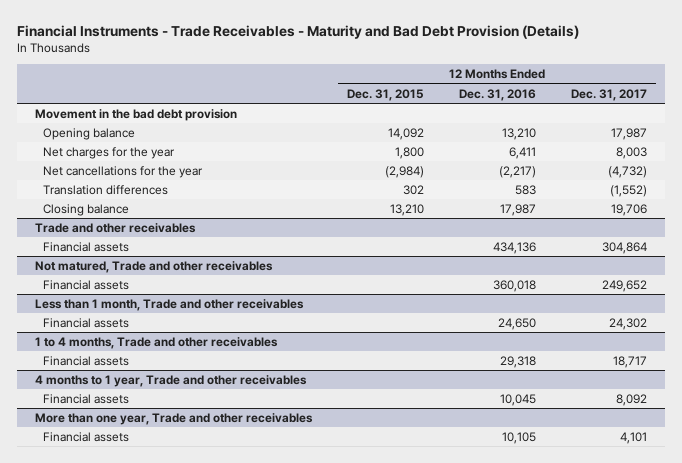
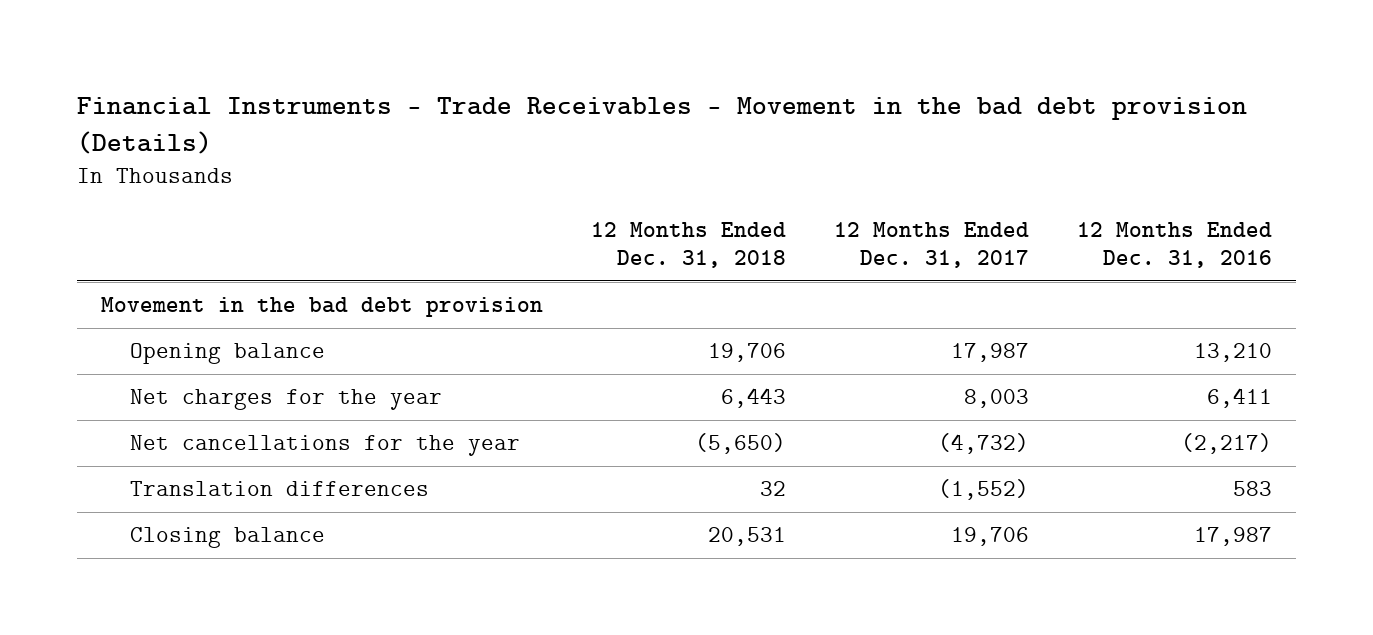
- Financial Instruments - Trade Receivables - Maturity and Bad Debt Provision (Details)
+ Financial Instruments - Trade Receivables - Movement in the bad debt provision (Details)
- | 12 Months Ended Dec. 31, 2015 | 12 Months Ended Dec. 31, 2016 | 12 Months Ended Dec. 31, 2017
+ | 12 Months Ended Dec. 31, 2018 | 12 Months Ended Dec. 31, 2017 | 12 Months Ended Dec. 31, 2016
- Trade and other receivables
- Financial assets | | 434,136 | 304,864
- Not matured, Trade and other receivables
- Financial assets | | 360,018 | 249,652
- Less than 1 month, Trade and other receivables
- Financial assets | | 24,650 | 24,302
- 1 to 4 months, Trade and other receivables
- Financial assets | | 29,318 | 18,717
- 4 months to 1 year, Trade and other receivables
- Financial assets | | 10,045 | 8,092
- More than one year, Trade and other receivables
- Financial assets | | 10,105 | 4,101

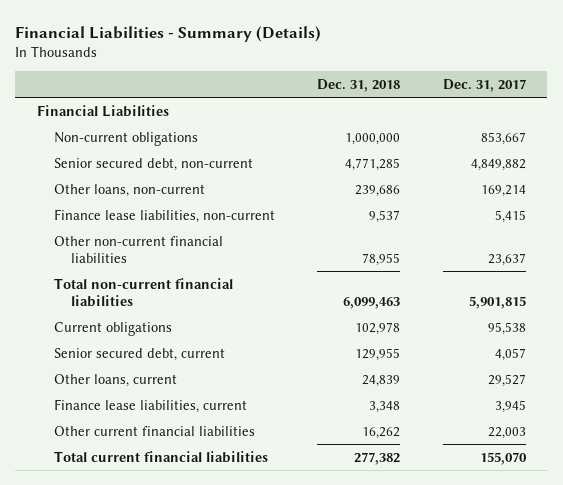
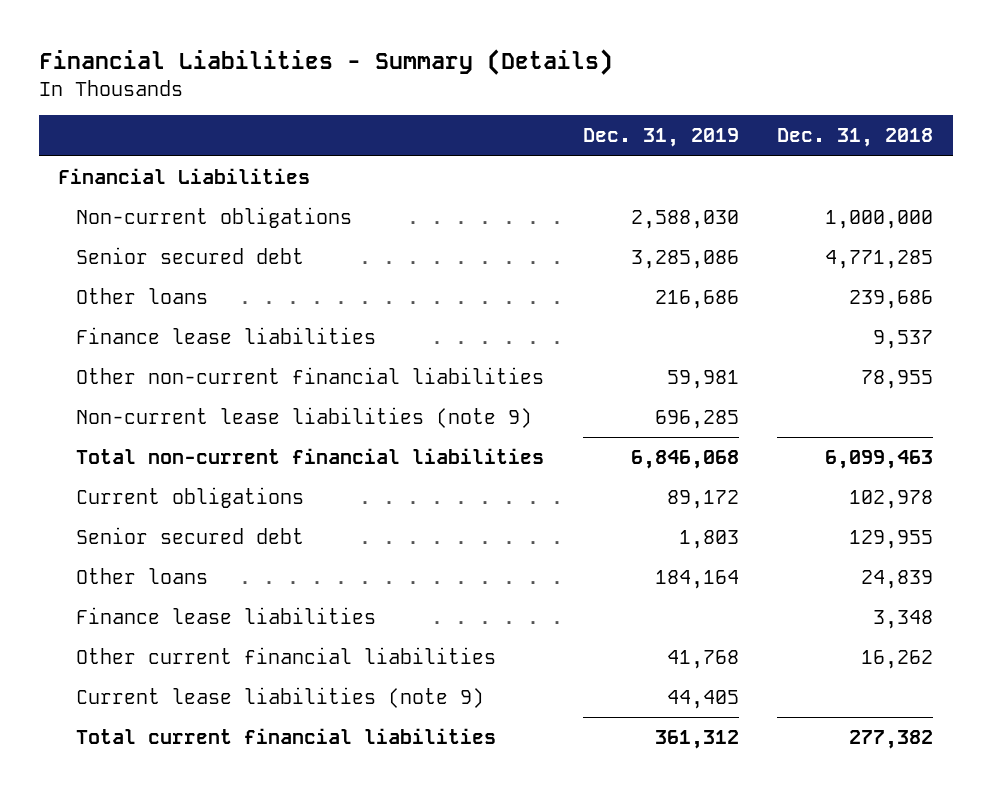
- | Dec. 31, 2018 | Dec. 31, 2017
+ | Dec. 31, 2019 | Dec. 31, 2018
- Senior secured debt, non-current | 4,771,285 | 4,849,882
- Other loans, non-current | 239,686 | 169,214
- Finance lease liabilities, non-current | 9,537 | 5,415
+ Senior secured debt | 3,285,086 | 4,771,285
+ Other loans | 216,686 | 239,686
+ Finance lease liabilities | | 9,537
+ Non-current lease liabilities (note 9) | 696,285 |
- Senior secured debt, current | 129,955 | 4,057
- Other loans, current | 24,839 | 29,527
- Finance lease liabilities, current | 3,348 | 3,945
+ Senior secured debt | 1,803 | 129,955
+ Other loans | 184,164 | 24,839
+ Finance lease liabilities | | 3,348
+ Current lease liabilities (note 9) | 44,405 |

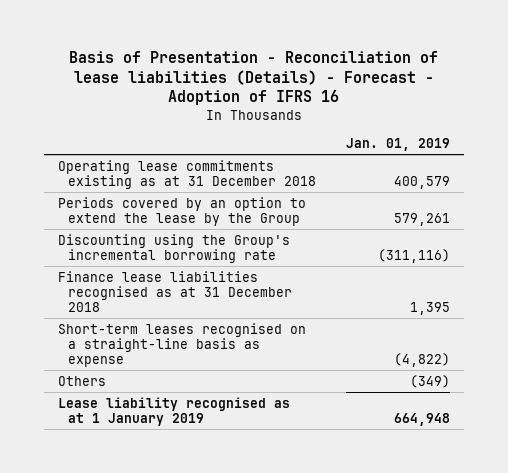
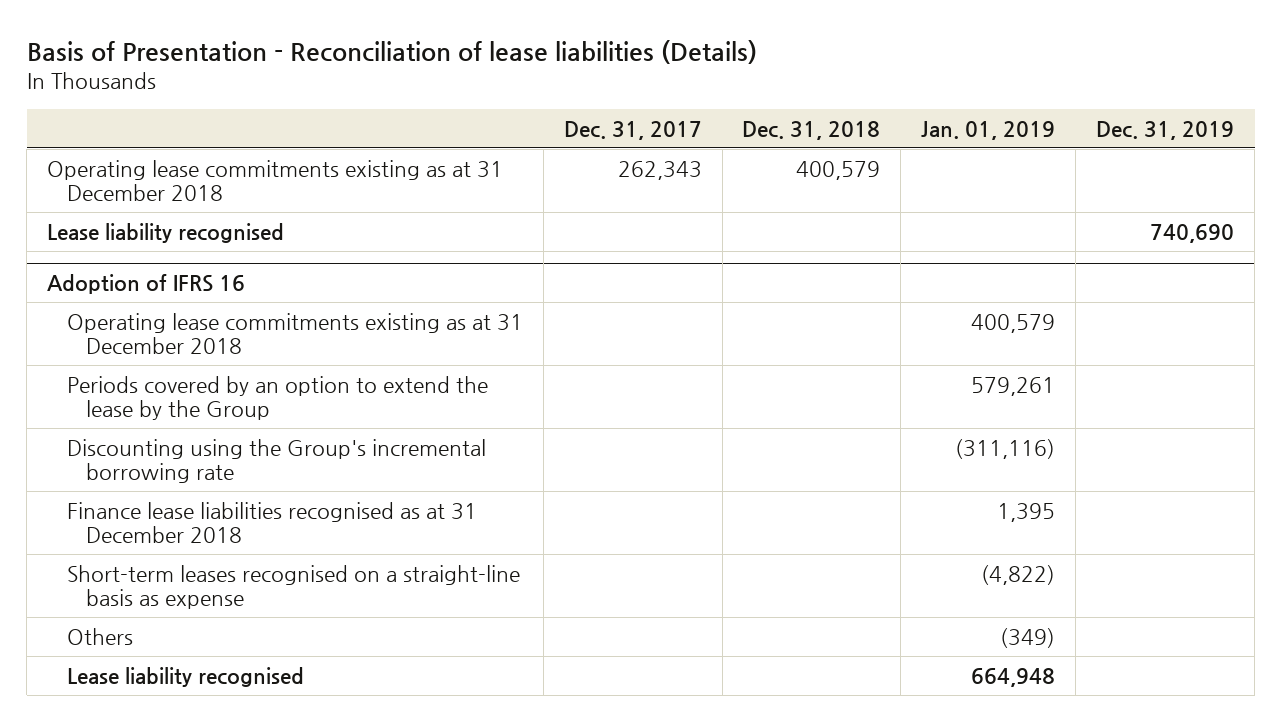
- Basis of Presentation - Reconciliation of lease liabilities (Details) - Forecast - Adoption of IFRS 16
+ Basis of Presentation - Reconciliation of lease liabilities (Details)
- | Jan. 01, 2019
+ | Dec. 31, 2017 | Dec. 31, 2018 | Jan. 01, 2019 | Dec. 31, 2019
+ Operating lease commitments existing as at 31 December 2018 | 262,343 | 400,579 | |
+ Lease liability recognised | | | | 740,690
+ Adoption of IFRS 16
- Lease liability recognised as at 1 January 2019 | 664,948
+ Lease liability recognised | | | 664,948 |

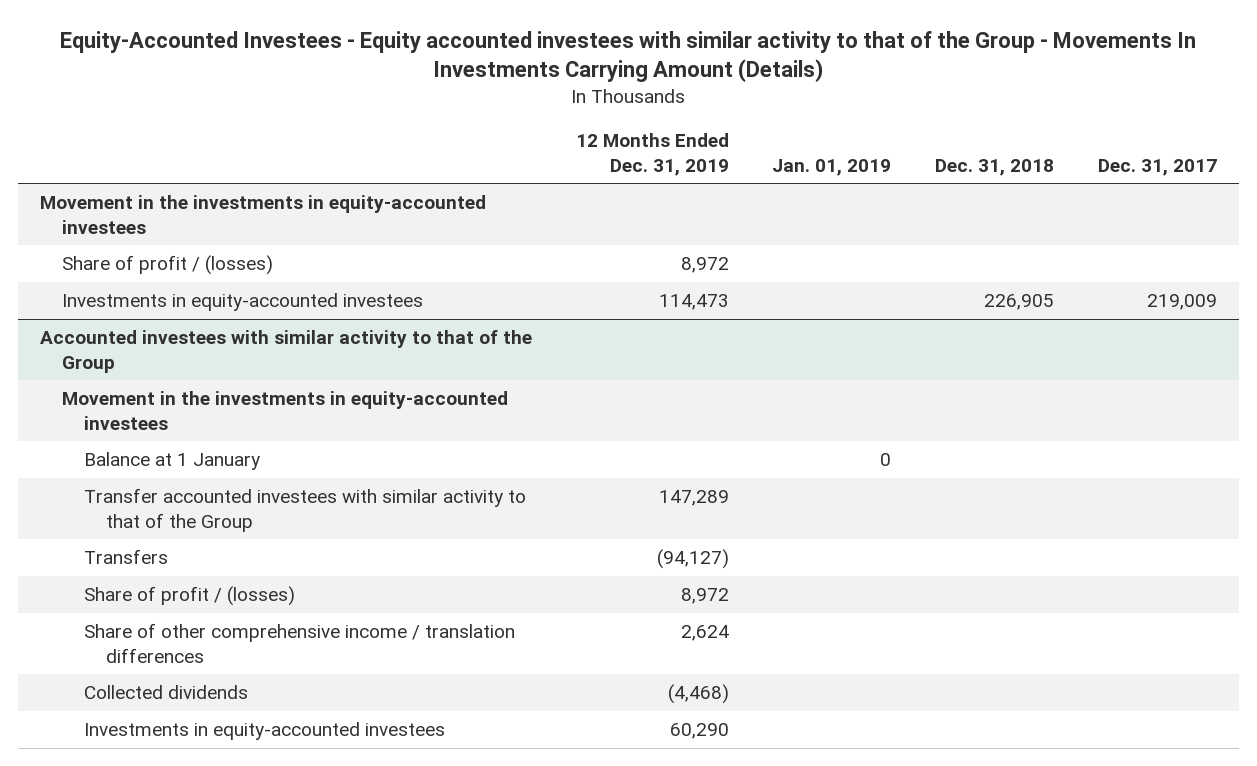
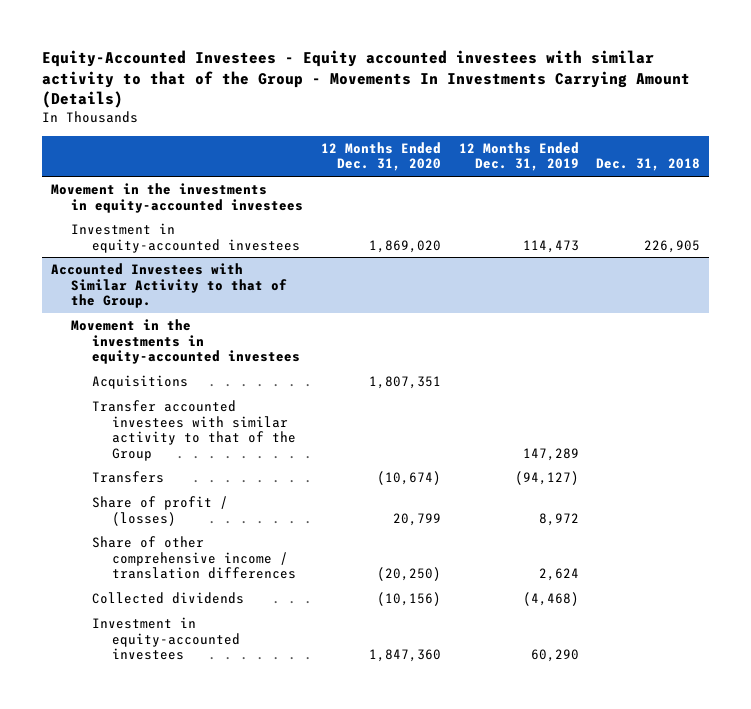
- | 12 Months Ended Dec. 31, 2019 | Jan. 01, 2019 | Dec. 31, 2018 | Dec. 31, 2017
+ | 12 Months Ended Dec. 31, 2020 | 12 Months Ended Dec. 31, 2019 | Dec. 31, 2018
- Share of profit / (losses) | 8,972 | | |
- Investments in equity-accounted investees | 114,473 | | 226,905 | 219,009
- Accounted investees with similar activity to that of the Group
+ Investment in equity-accounted investees | 1,869,020 | 114,473 | 226,905
+ Accounted Investees with Similar Activity to that of the Group.
- Balance at 1 January | | 0 | |
+ Acquisitions | 1,807,351 | |
- Investments in equity-accounted investees | 60,290 | | |
+ Investment in equity-accounted investees | 1,847,360 | 60,290 |

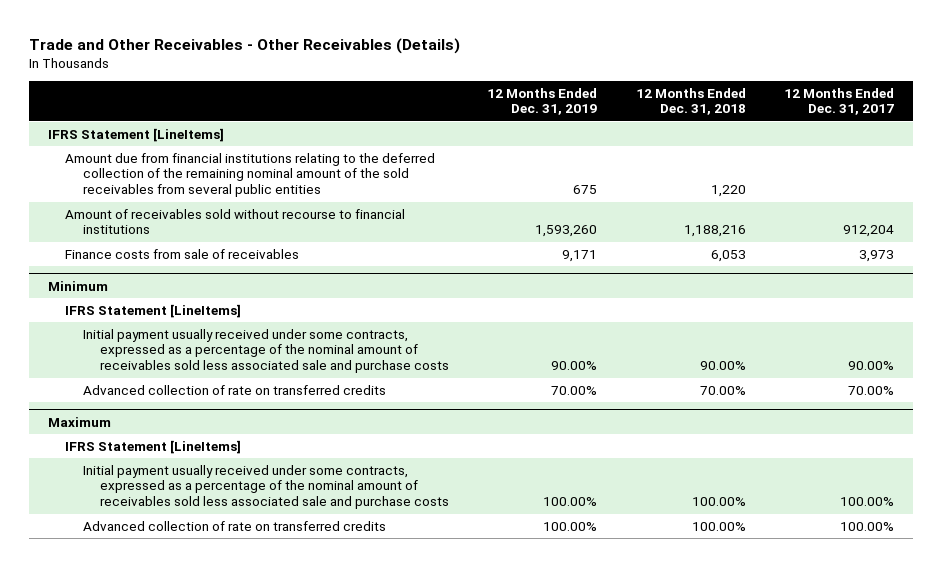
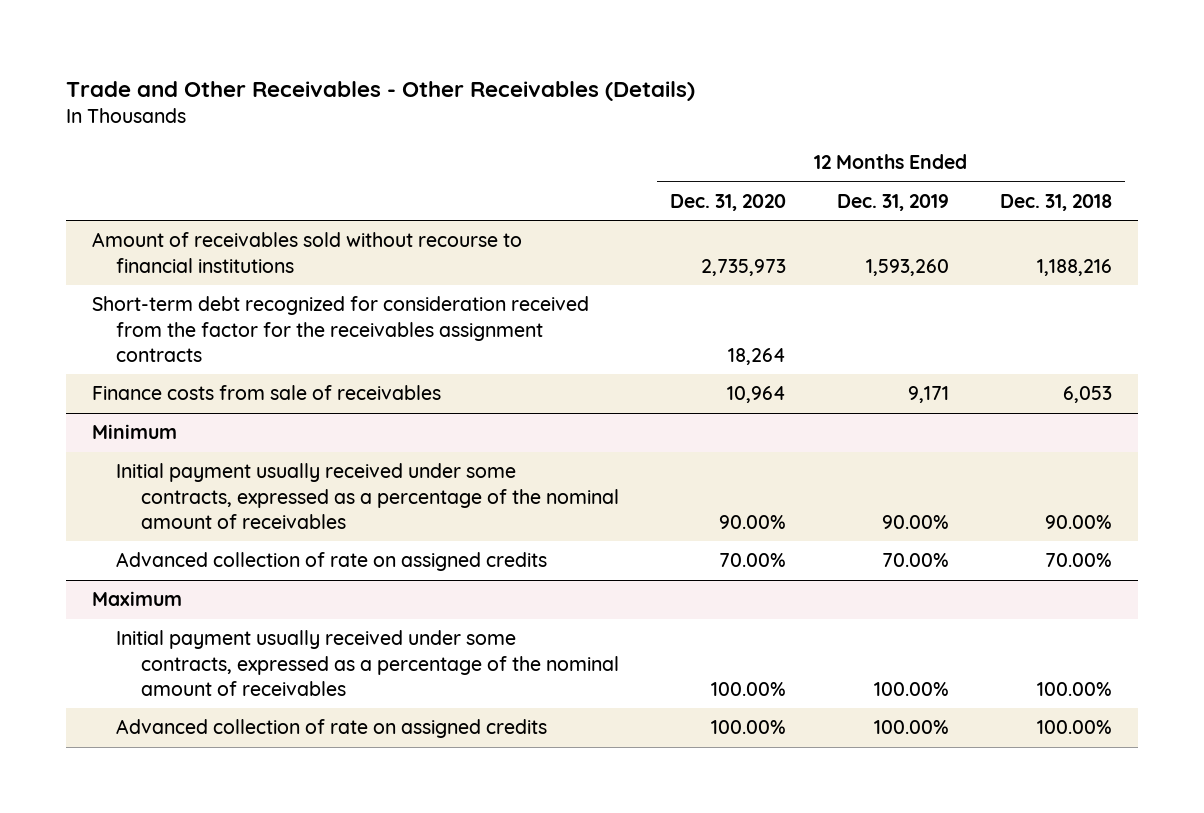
- | 12 Months Ended Dec. 31, 2019 | 12 Months Ended Dec. 31, 2018 | 12 Months Ended Dec. 31, 2017
+ | 12 Months Ended Dec. 31, 2020 | 12 Months Ended Dec. 31, 2019 | 12 Months Ended Dec. 31, 2018
- IFRS Statement [LineItems]
- Amount due from financial institutions relating to the deferred collection of the remaining nominal amount of the sold receivables from several public entities | 675 | 1,220 |
+ Short-term debt recognized for consideration received from the factor for the receivables assignment contracts | 18,264 | |
@ Minimum
- IFRS Statement [LineItems]
- Initial payment usually received under some contracts, expressed as a percentage of the nominal amount of receivables sold less associated sale and purchase costs | 90.00% | 90.00% | 90.00%
- Advanced collection of rate on transferred credits | 70.00% | 70.00% | 70.00%
+ Initial payment usually received under some contracts, expressed as a percentage of the nominal amount of receivables | 90.00% | 90.00% | 90.00%
+ Advanced collection of rate on assigned credits | 70.00% | 70.00% | 70.00%
@ Maximum
- IFRS Statement [LineItems]
- Initial payment usually received under some contracts, expressed as a percentage of the nominal amount of receivables sold less associated sale and purchase costs | 100.00% | 100.00% | 100.00%
- Advanced collection of rate on transferred credits | 100.00% | 100.00% | 100.00%
+ Initial payment usually received under some contracts, expressed as a percentage of the nominal amount of receivables | 100.00% | 100.00% | 100.00%
+ Advanced collection of rate on assigned credits | 100.00% | 100.00% | 100.00%

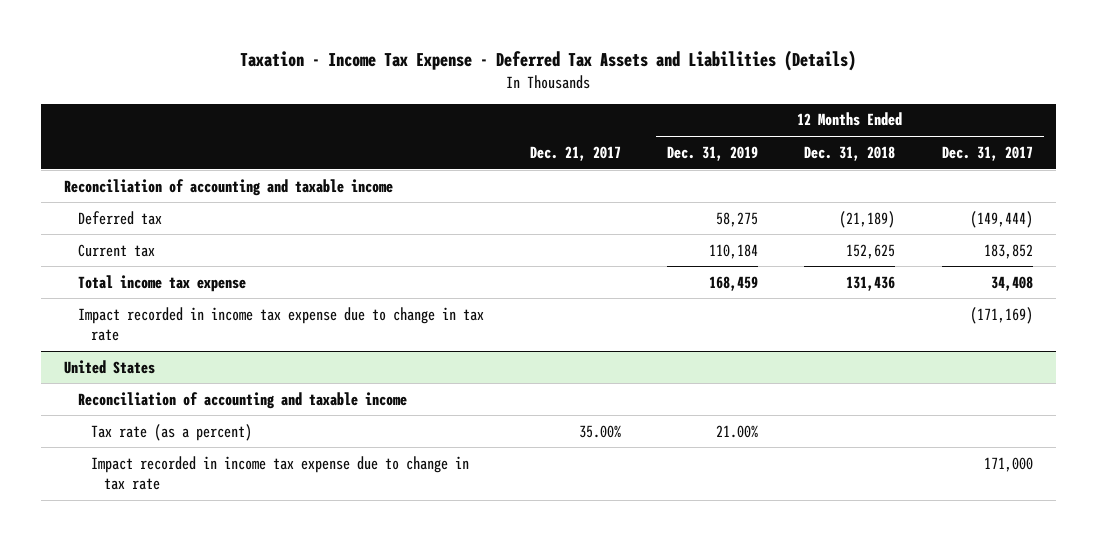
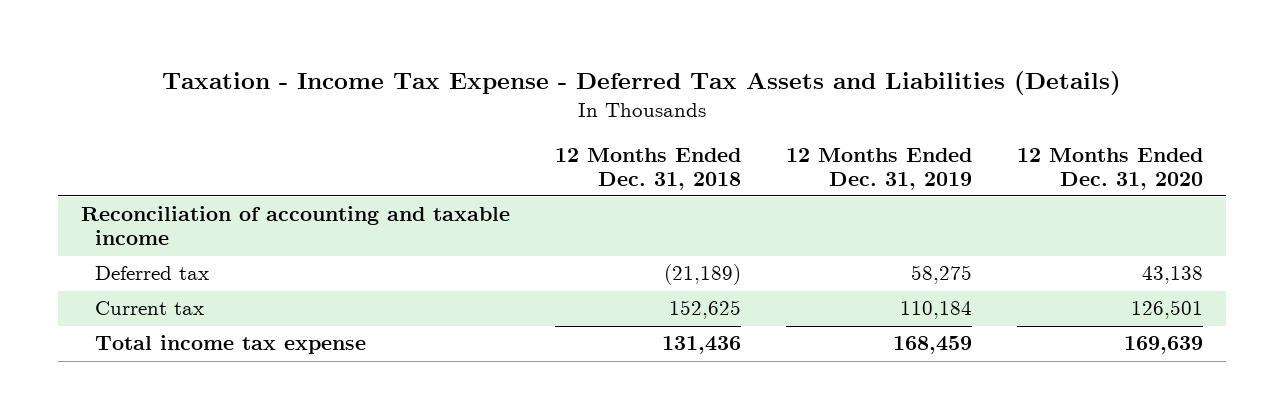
- | Dec. 21, 2017 | 12 Months Ended Dec. 31, 2019 | 12 Months Ended Dec. 31, 2018 | 12 Months Ended Dec. 31, 2017
+ | 12 Months Ended Dec. 31, 2018 | 12 Months Ended Dec. 31, 2019 | 12 Months Ended Dec. 31, 2020
- Impact recorded in income tax expense due to change in tax rate | | | | (171,169)
- United States
- Reconciliation of accounting and taxable income
- Tax rate (as a percent) | 35.00% | 21.00% | |
- Impact recorded in income tax expense due to change in tax rate | | | | 171,000

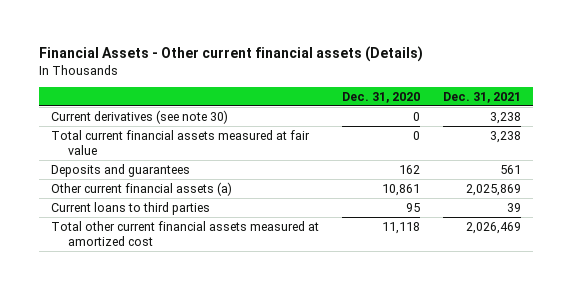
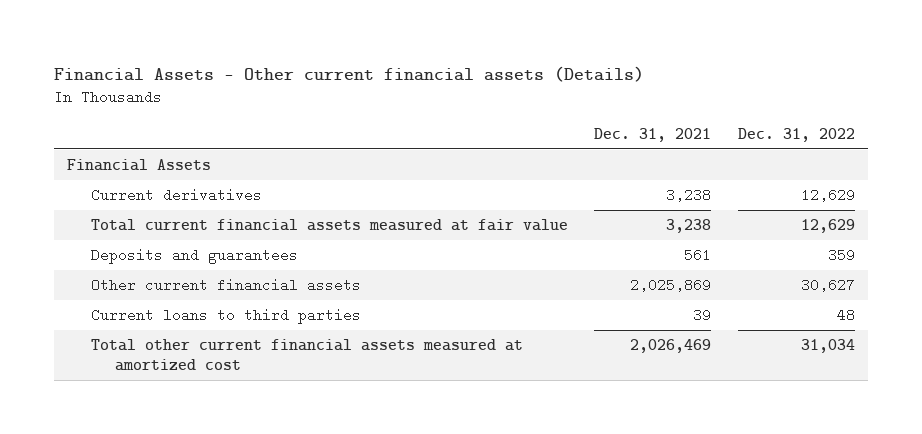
- | Dec. 31, 2020 | Dec. 31, 2021
+ | Dec. 31, 2021 | Dec. 31, 2022
- Current derivatives (see note 30) | 0 | 3,238
+ Financial Assets
+ Current derivatives | 3,238 | 12,629
- Other current financial assets (a) | 10,861 | 2,025,869
+ Other current financial assets | 2,025,869 | 30,627

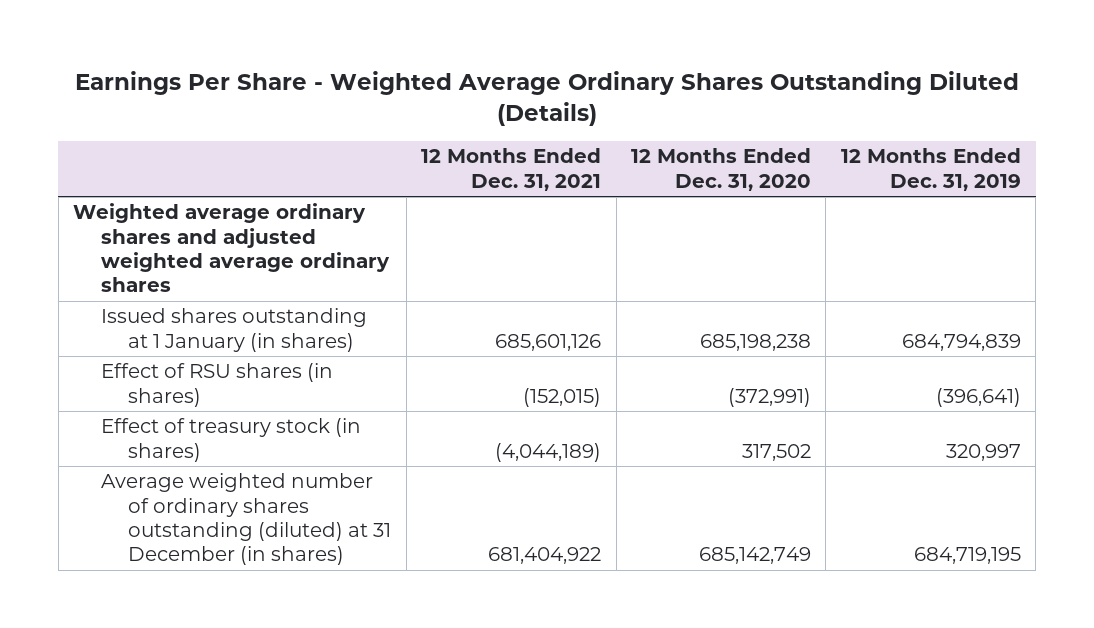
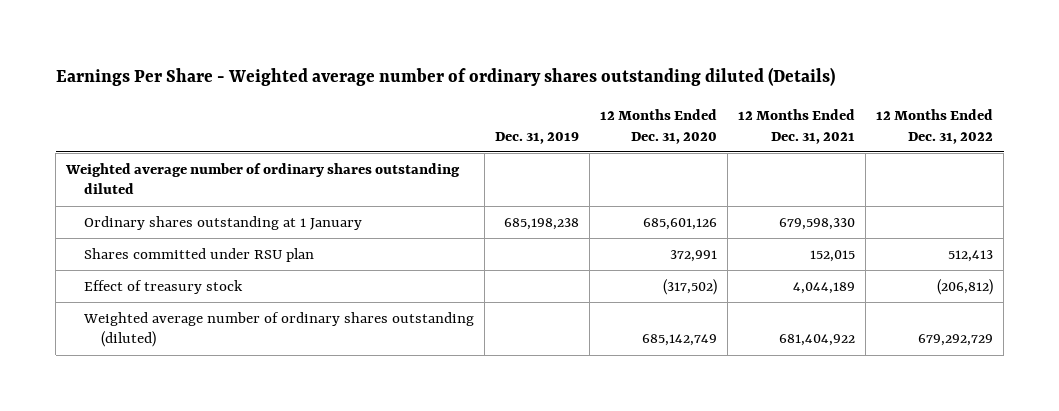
- Earnings Per Share - Weighted Average Ordinary Shares Outstanding Diluted (Details)
+ Earnings Per Share - Weighted average number of ordinary shares outstanding diluted (Details)
- | 12 Months Ended Dec. 31, 2021 | 12 Months Ended Dec. 31, 2020 | 12 Months Ended Dec. 31, 2019
+ | Dec. 31, 2019 | 12 Months Ended Dec. 31, 2020 | 12 Months Ended Dec. 31, 2021 | 12 Months Ended Dec. 31, 2022
- Weighted average ordinary shares and adjusted weighted average ordinary shares
- Issued shares outstanding at 1 January (in shares) | 685,601,126 | 685,198,238 | 684,794,839
- Effect of RSU shares (in shares) | (152,015) | (372,991) | (396,641)
- Effect of treasury stock (in shares) | (4,044,189) | 317,502 | 320,997
- Average weighted number of ordinary shares outstanding (diluted) at 31 December (in shares) | 681,404,922 | 685,142,749 | 684,719,195
+ Weighted average number of ordinary shares outstanding diluted
+ Ordinary shares outstanding at 1 January | 685,198,238 | 685,601,126 | 679,598,330 |
+ Shares committed under RSU plan | | 372,991 | 152,015 | 512,413
+ Effect of treasury stock | | (317,502) | 4,044,189 | (206,812)
+ Weighted average number of ordinary shares outstanding (diluted) | | 685,142,749 | 681,404,922 | 679,292,729

